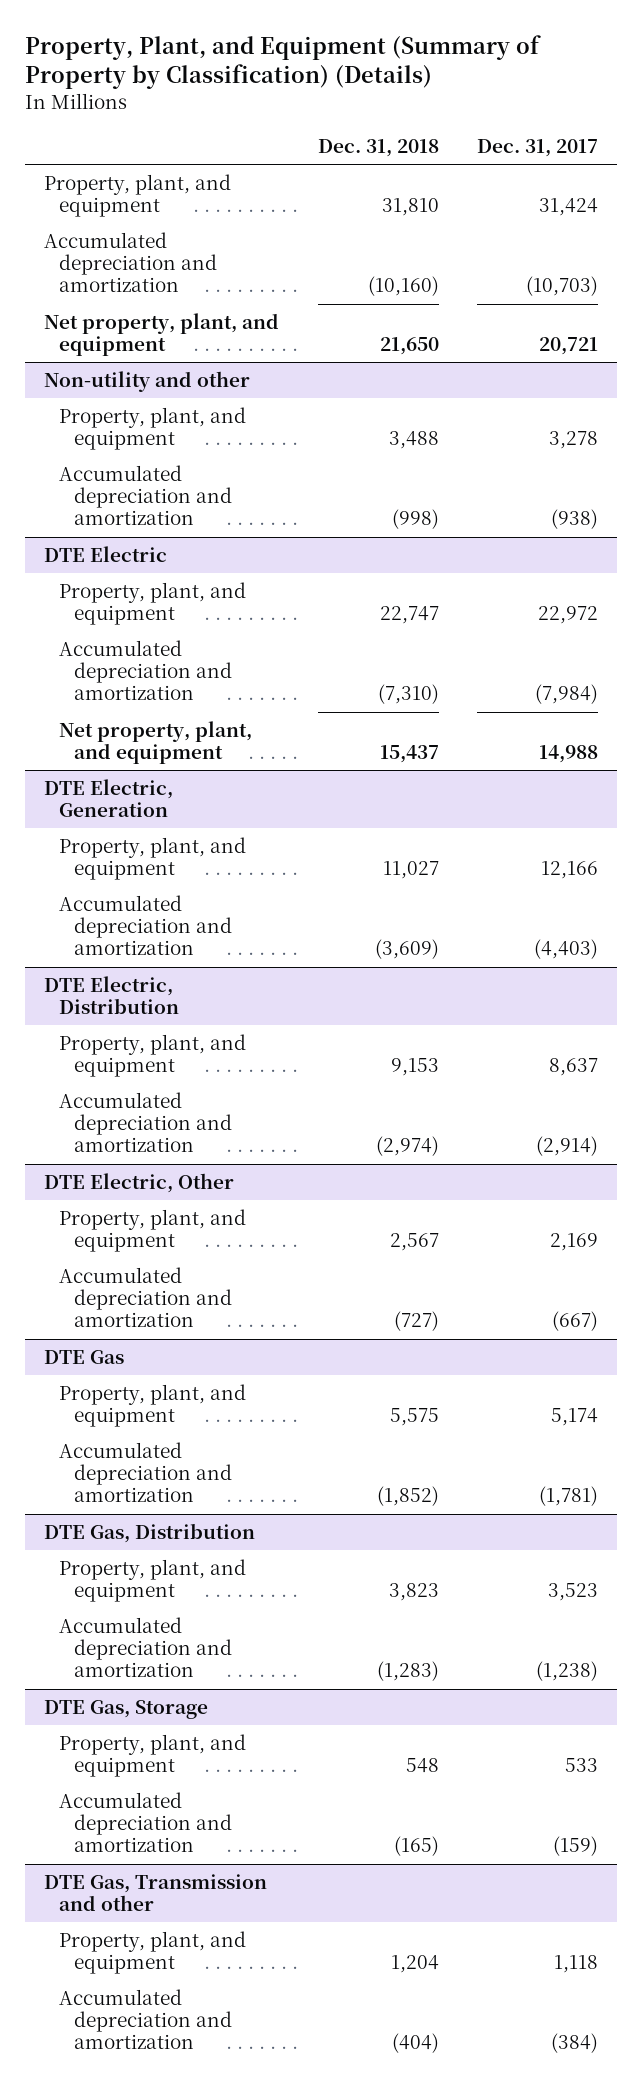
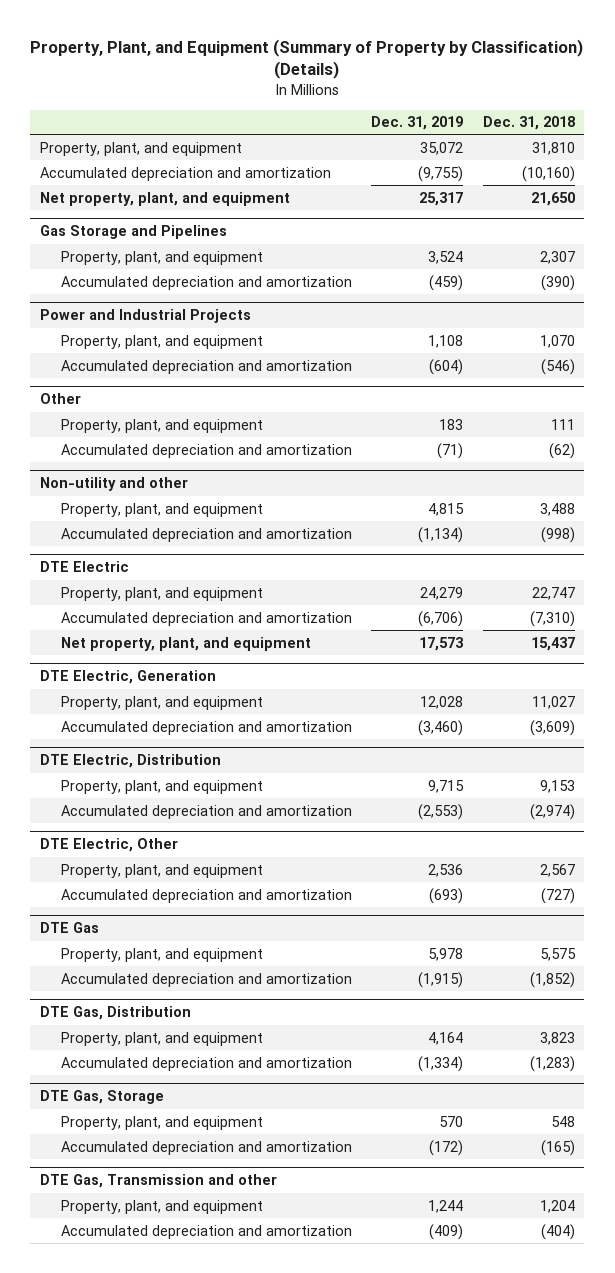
- | Dec. 31, 2018 | Dec. 31, 2017
+ | Dec. 31, 2019 | Dec. 31, 2018
+ Gas Storage and Pipelines
+ Property, plant, and equipment | 3,524 | 2,307
+ Accumulated depreciation and amortization | (459) | (390)
+ Power and Industrial Projects
+ Property, plant, and equipment | 1,108 | 1,070
+ Accumulated depreciation and amortization | (604) | (546)
+ Other
+ Property, plant, and equipment | 183 | 111
+ Accumulated depreciation and amortization | (71) | (62)

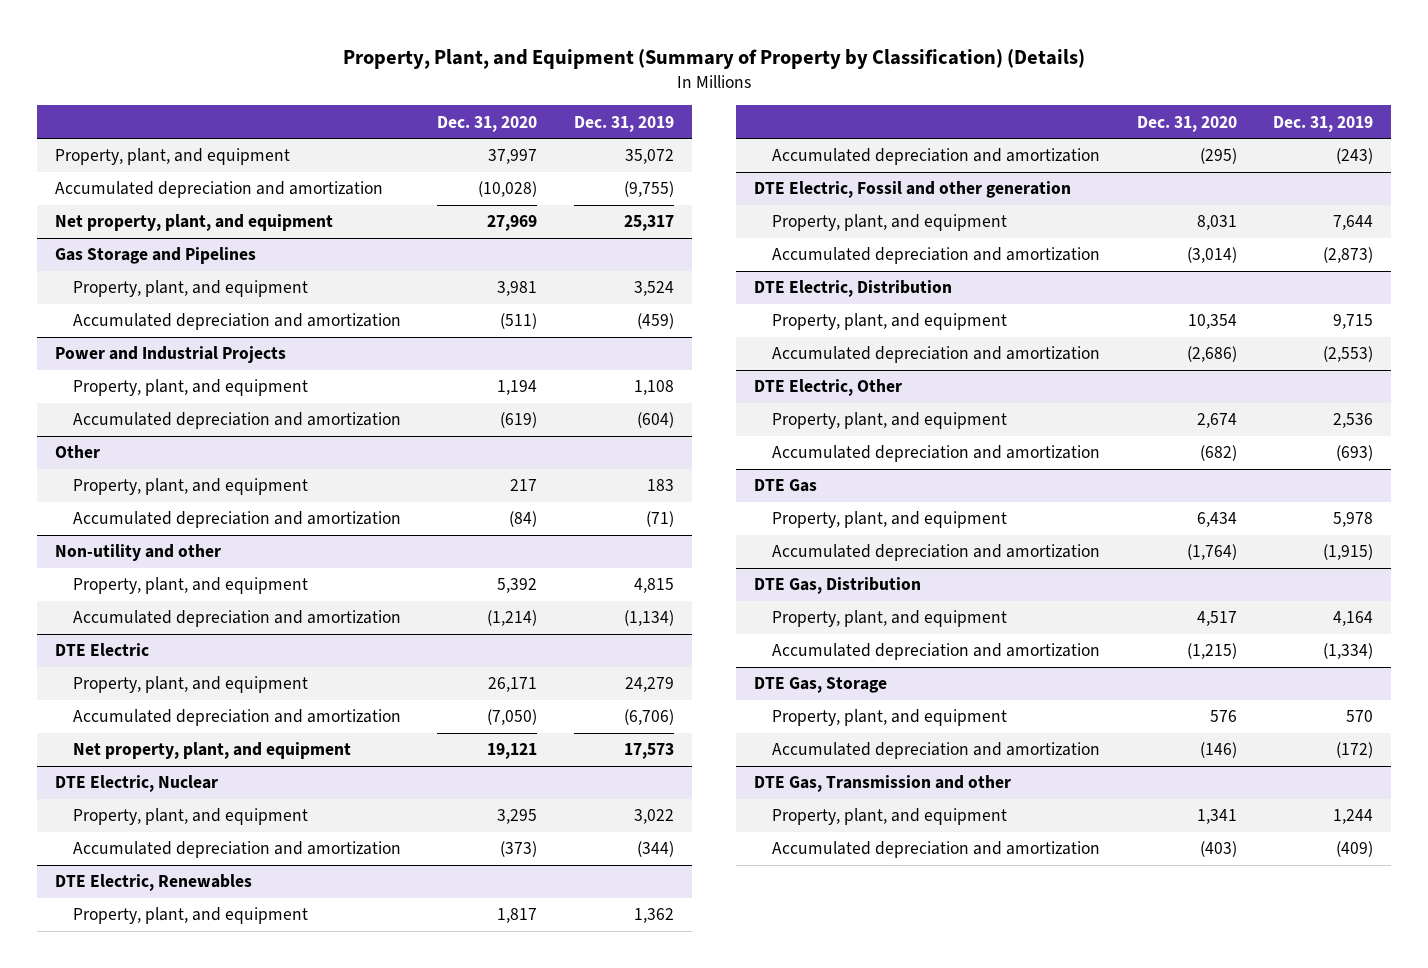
- | Dec. 31, 2019 | Dec. 31, 2018
+ | Dec. 31, 2020 | Dec. 31, 2019
- DTE Electric, Generation
- Property, plant, and equipment | 12,028 | 11,027
- Accumulated depreciation and amortization | (3,460) | (3,609)
+ DTE Electric, Nuclear
+ Property, plant, and equipment | 3,295 | 3,022
+ Accumulated depreciation and amortization | (373) | (344)
+ DTE Electric, Renewables
+ Property, plant, and equipment | 1,817 | 1,362
+ Accumulated depreciation and amortization | (295) | (243)
+ DTE Electric, Fossil and other generation
+ Property, plant, and equipment | 8,031 | 7,644
+ Accumulated depreciation and amortization | (3,014) | (2,873)

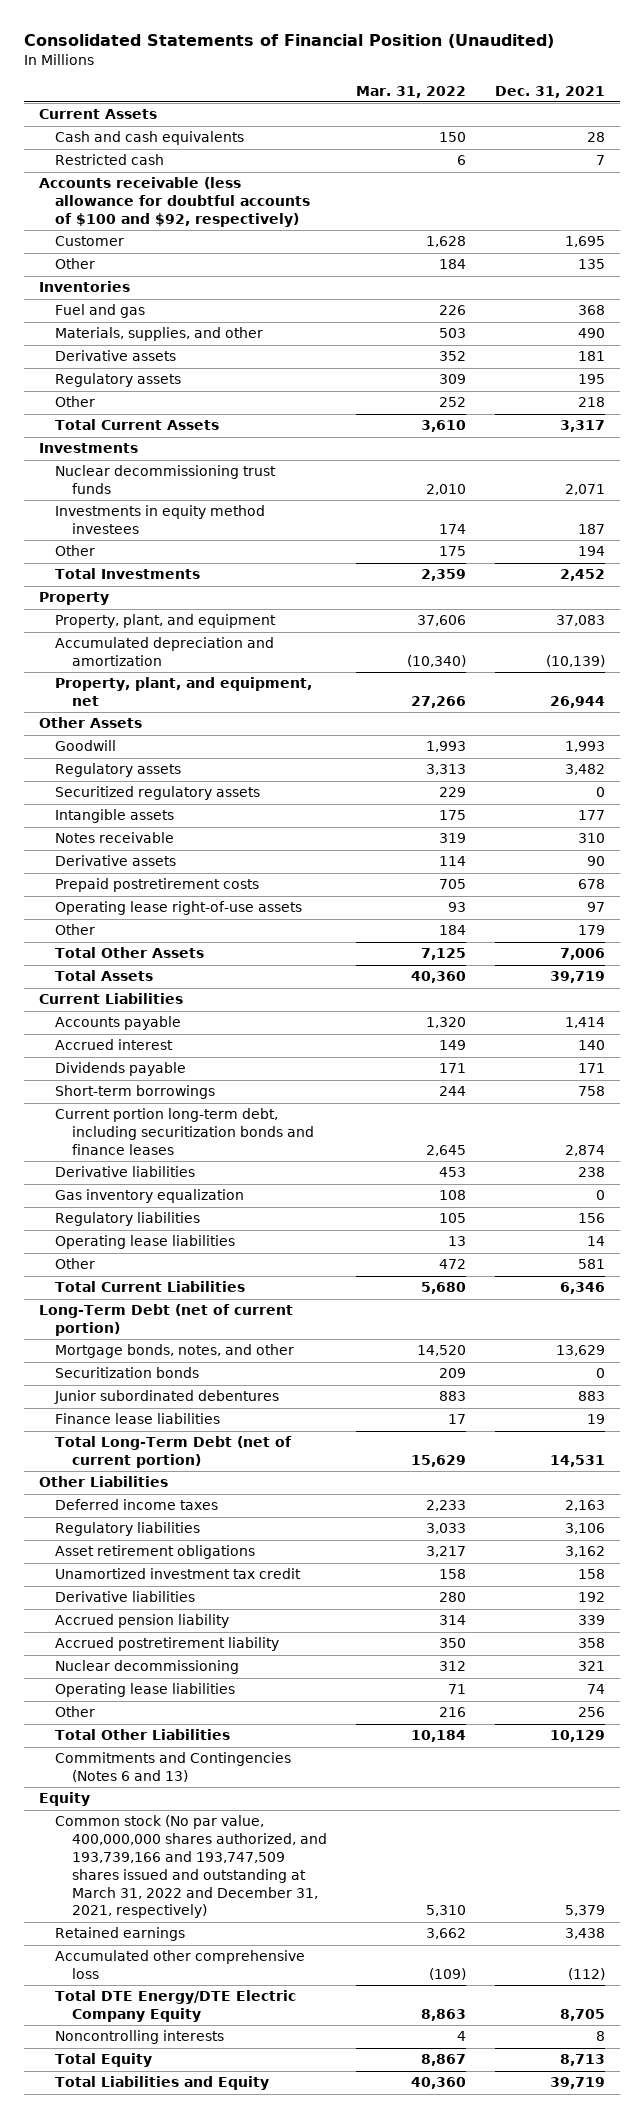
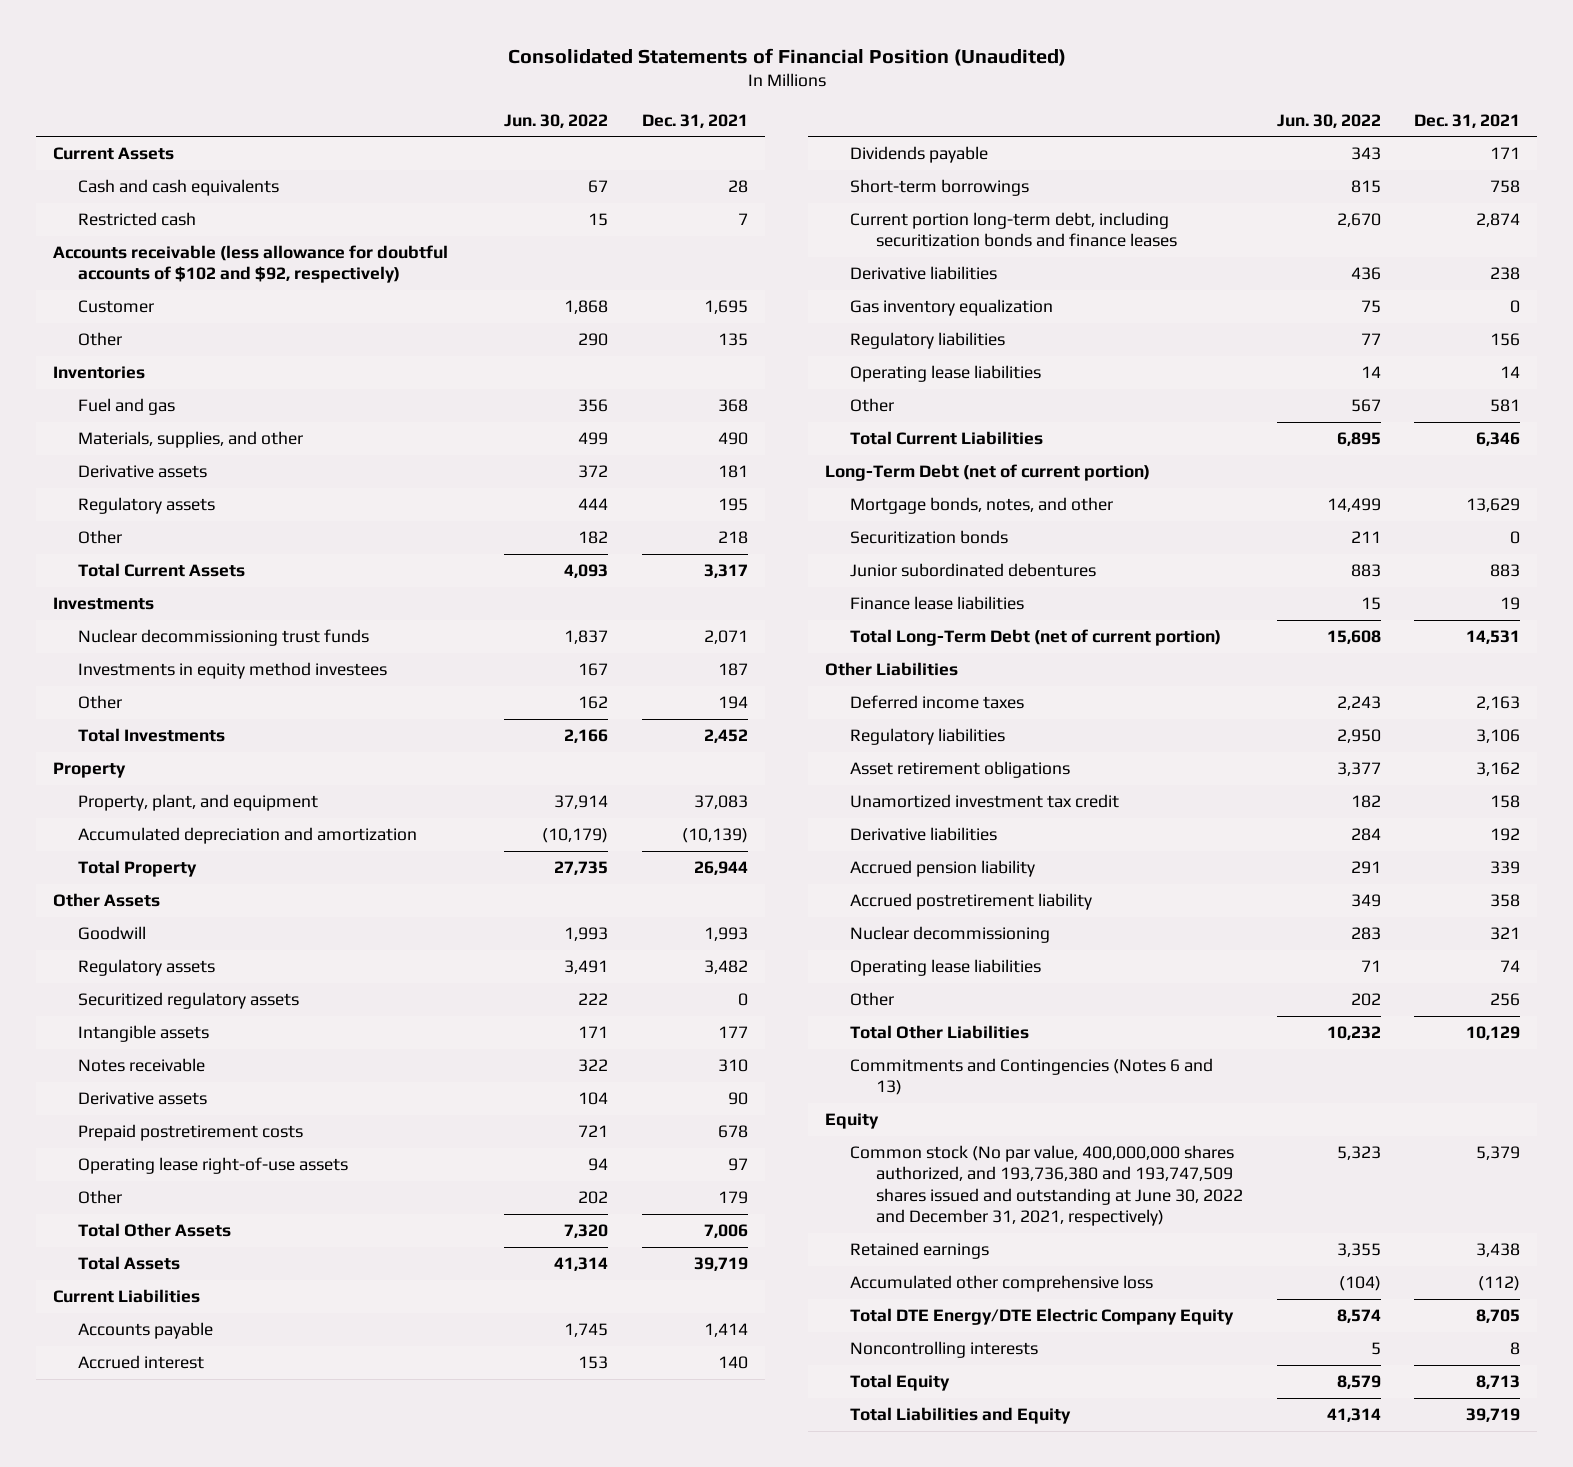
- | Mar. 31, 2022 | Dec. 31, 2021
+ | Jun. 30, 2022 | Dec. 31, 2021
- Accounts receivable (less allowance for doubtful accounts of $100 and $92, respectively)
+ Accounts receivable (less allowance for doubtful accounts of $102 and $92, respectively)
- Property, plant, and equipment, net | 27,266 | 26,944
+ Total Property | 27,735 | 26,944
- Common stock (No par value, 400,000,000 shares authorized, and 193,739,166 and 193,747,509 shares issued and outstanding at March 31, 2022 and December 31, 2021, respectively) | 5,310 | 5,379
+ Common stock (No par value, 400,000,000 shares authorized, and 193,736,380 and 193,747,509 shares issued and outstanding at June 30, 2022 and December 31, 2021, respectively) | 5,323 | 5,379

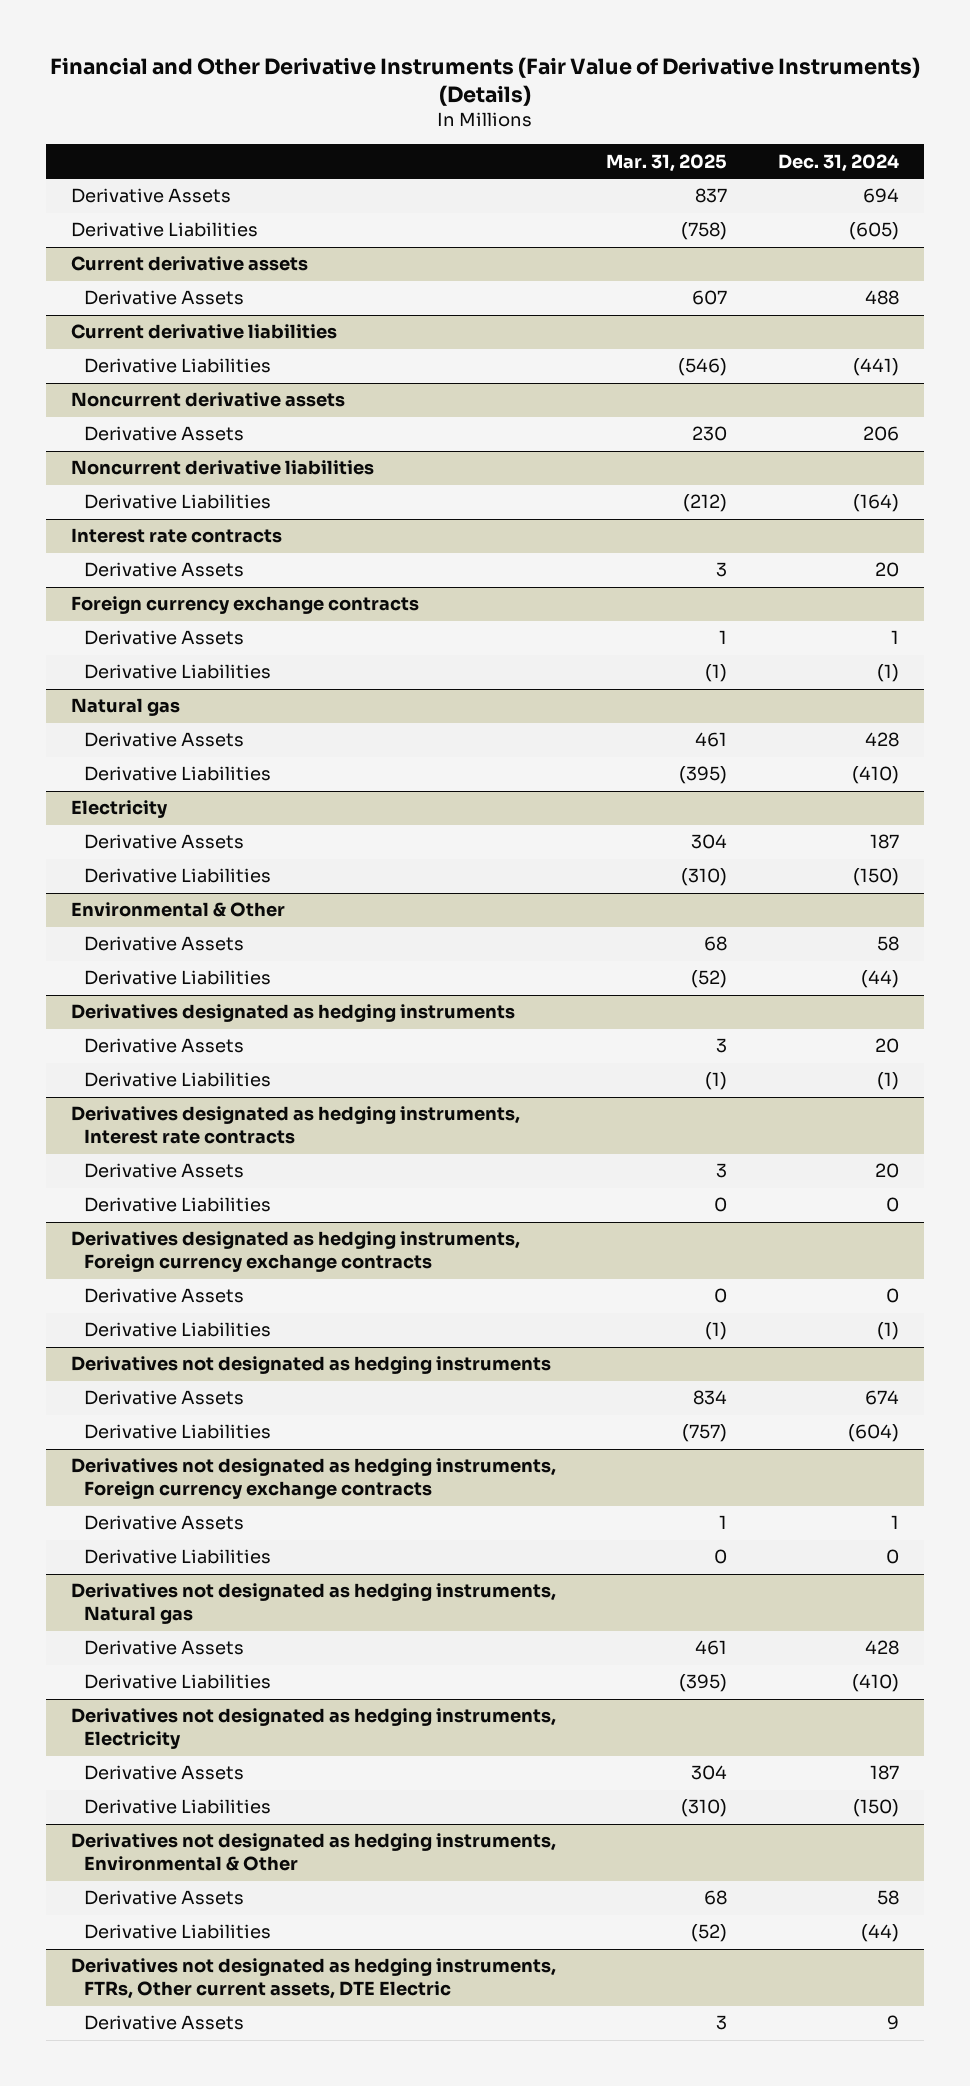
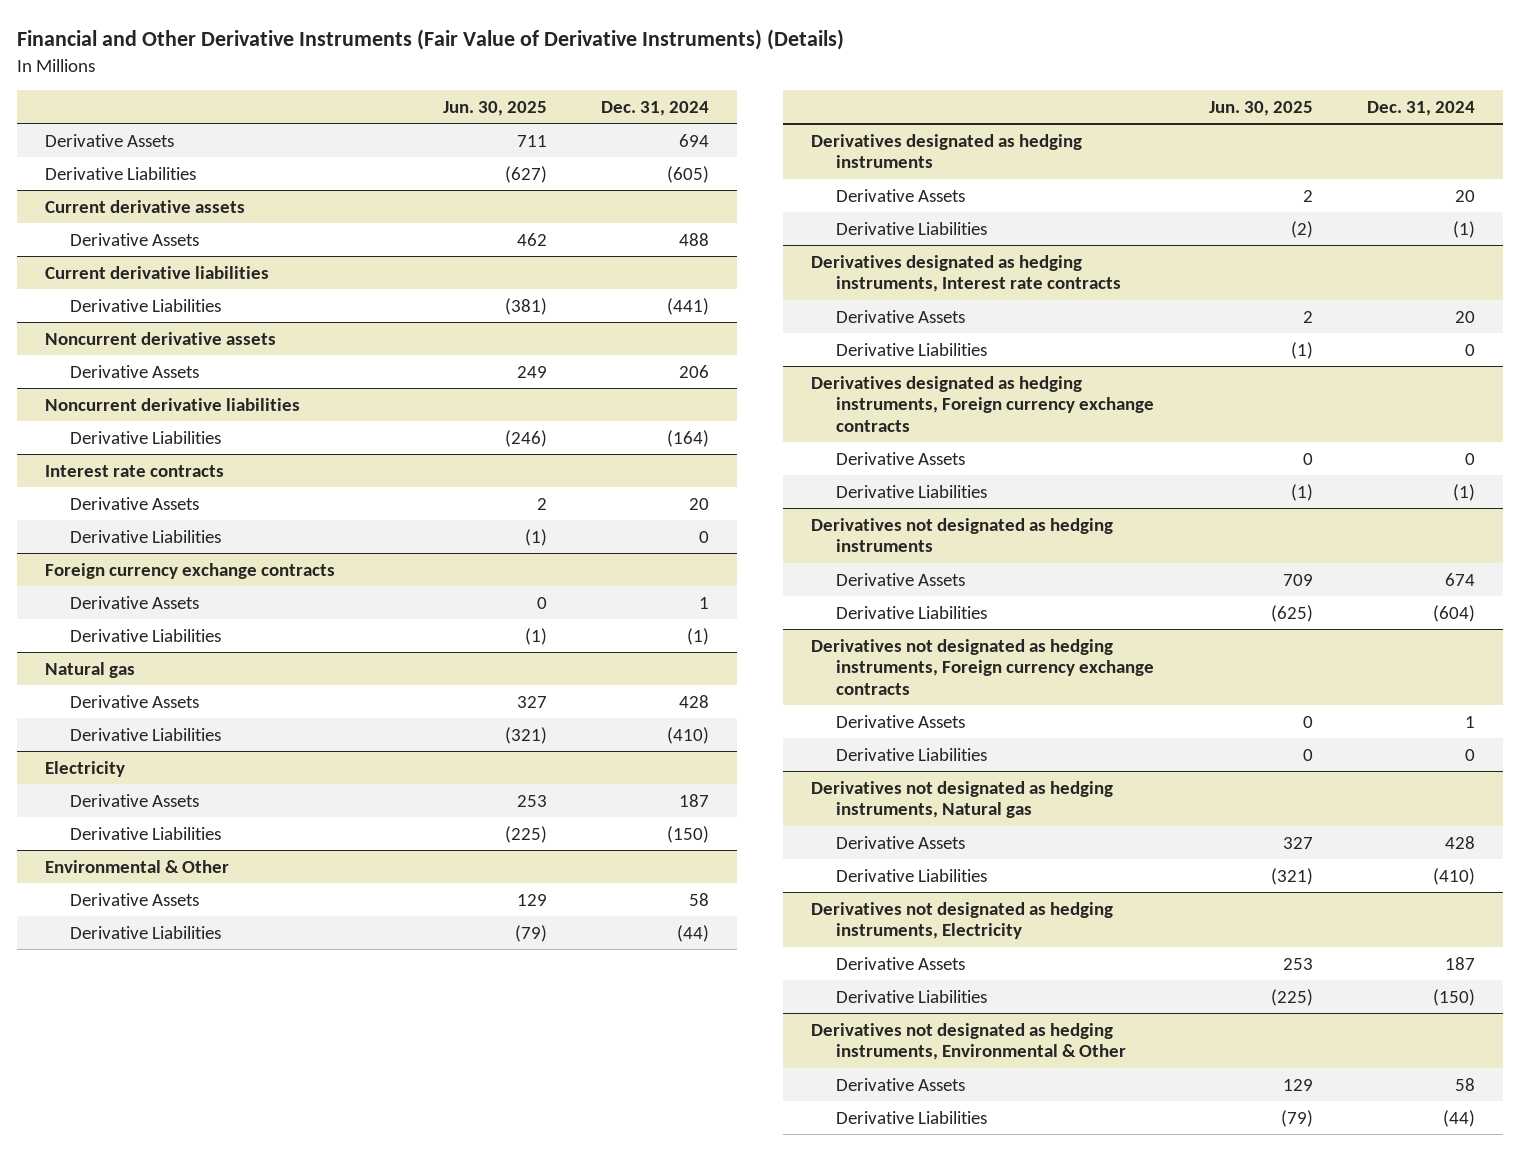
- | Mar. 31, 2025 | Dec. 31, 2024
+ | Jun. 30, 2025 | Dec. 31, 2024
@ Interest rate contracts
+ Derivative Liabilities | (1) | 0
- Derivatives not designated as hedging instruments, FTRs, Other current assets, DTE Electric
- Derivative Assets | 3 | 9

